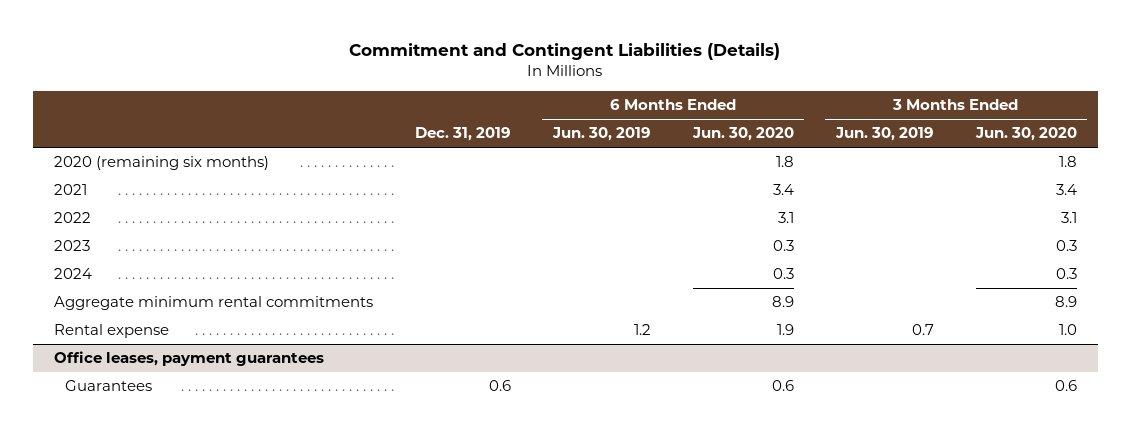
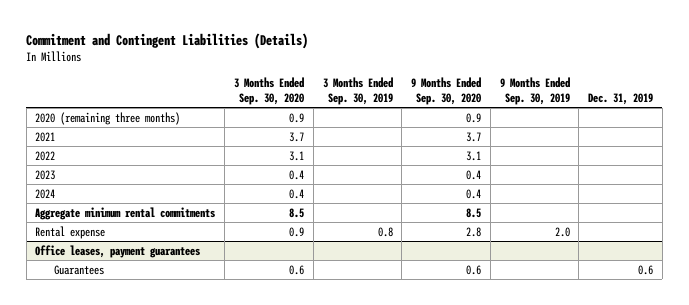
- | Dec. 31, 2019 | 6 Months Ended Jun. 30, 2019 | 6 Months Ended Jun. 30, 2020 | 3 Months Ended Jun. 30, 2019 | 3 Months Ended Jun. 30, 2020
+ | 3 Months Ended Sep. 30, 2020 | 3 Months Ended Sep. 30, 2019 | 9 Months Ended Sep. 30, 2020 | 9 Months Ended Sep. 30, 2019 | Dec. 31, 2019
- 2020 (remaining six months) | | | 1.8 | | 1.8
+ 2020 (remaining three months) | 0.9 | | 0.9 | |

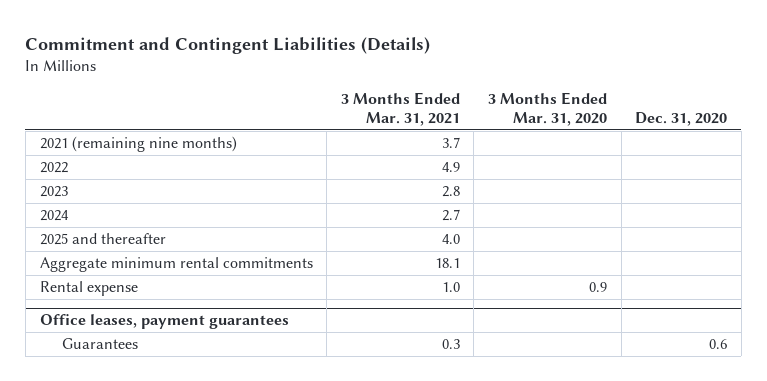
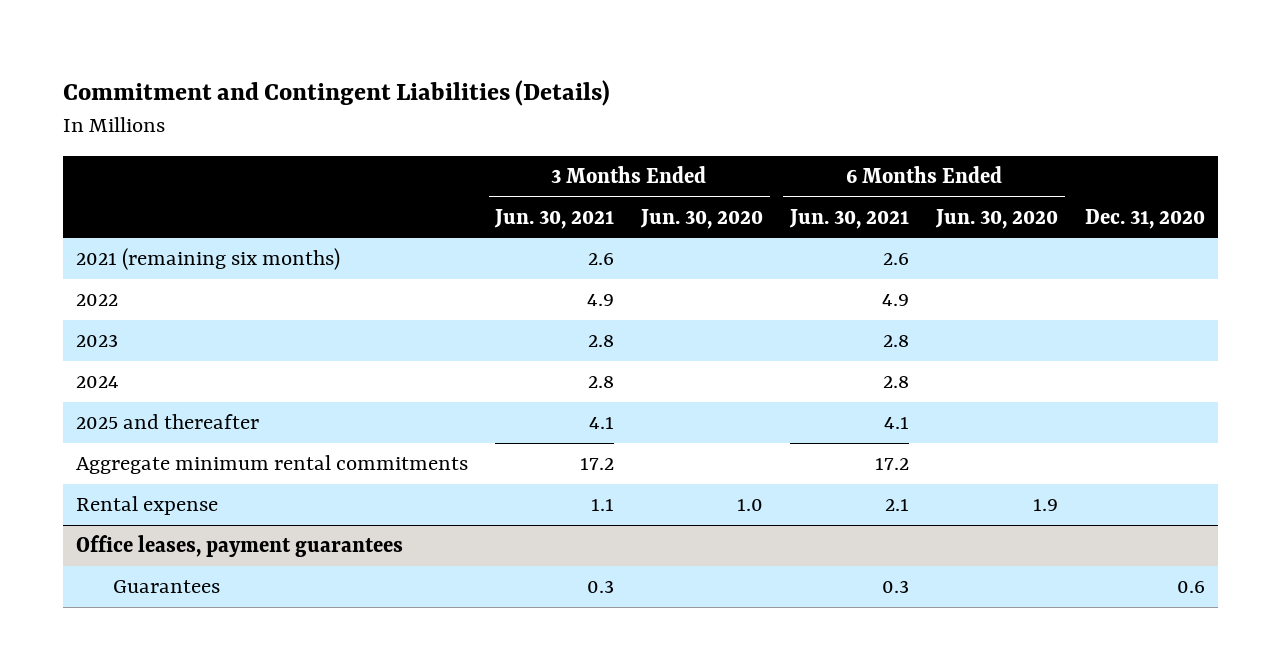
- | 3 Months Ended Mar. 31, 2021 | 3 Months Ended Mar. 31, 2020 | Dec. 31, 2020
+ | 3 Months Ended Jun. 30, 2021 | 3 Months Ended Jun. 30, 2020 | 6 Months Ended Jun. 30, 2021 | 6 Months Ended Jun. 30, 2020 | Dec. 31, 2020
- 2021 (remaining nine months) | 3.7 | |
+ 2021 (remaining six months) | 2.6 | | 2.6 | |

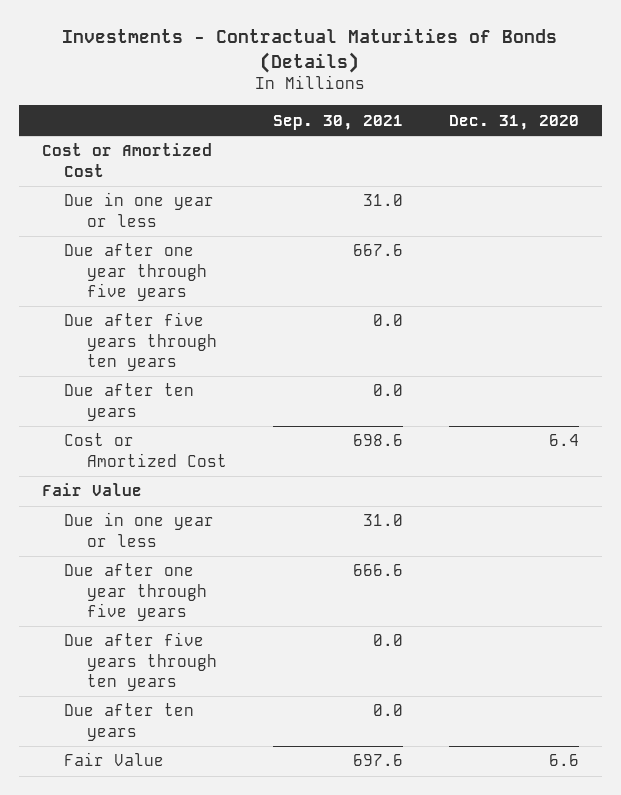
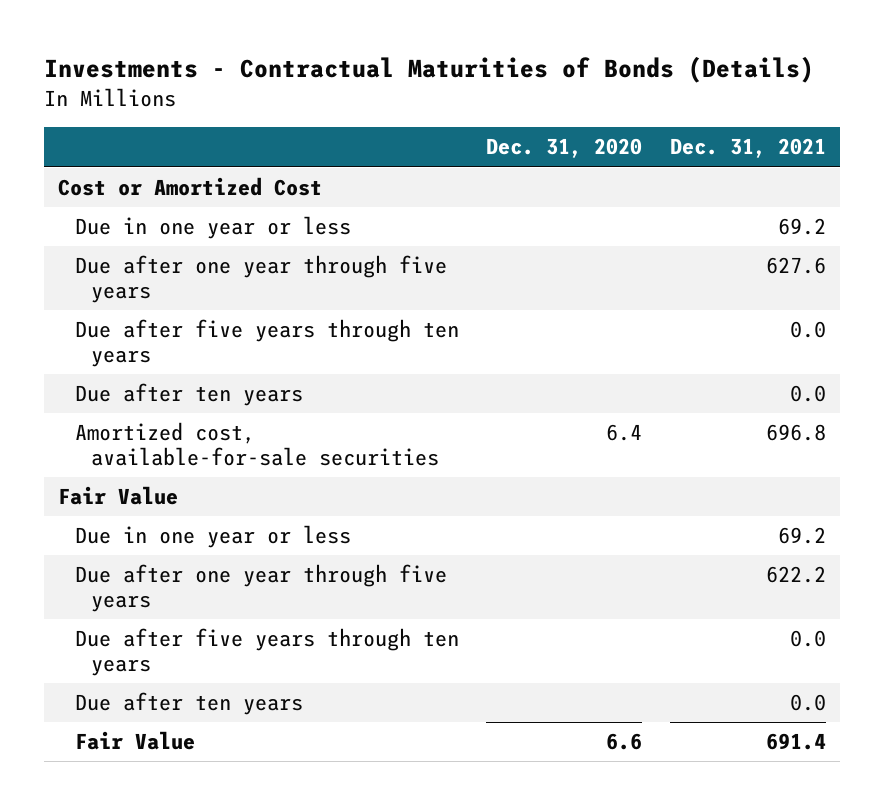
- | Sep. 30, 2021 | Dec. 31, 2020
+ | Dec. 31, 2020 | Dec. 31, 2021
- Cost or Amortized Cost | 698.6 | 6.4
+ Amortized cost, available-for-sale securities | 6.4 | 696.8

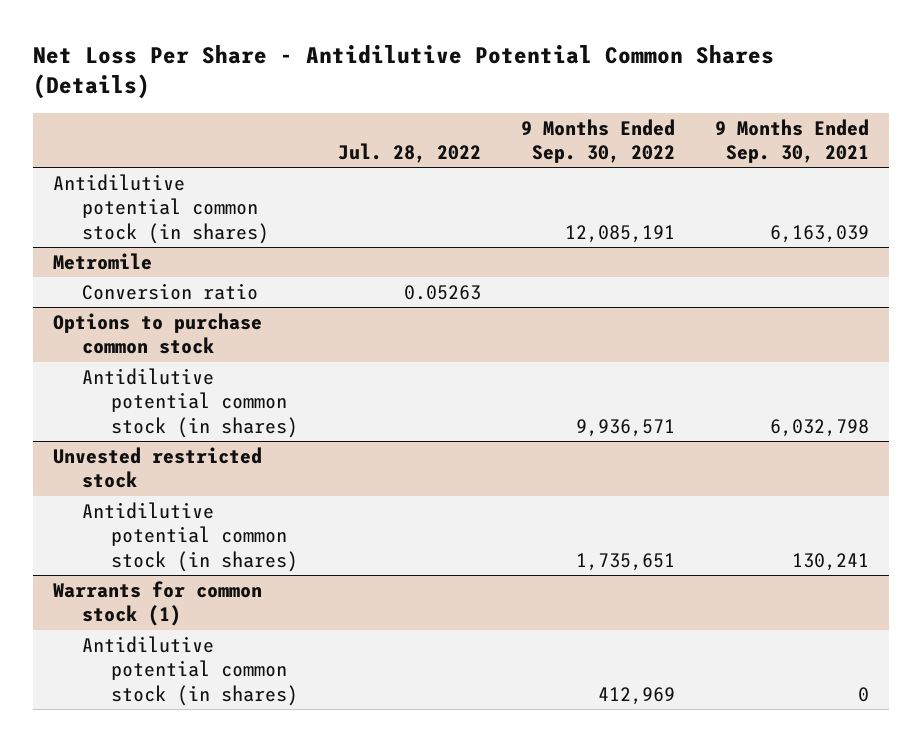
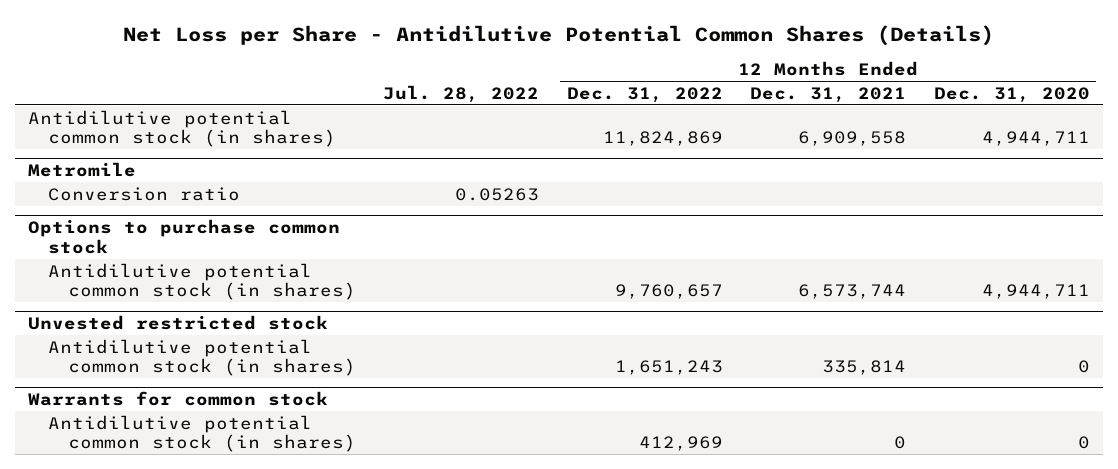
- Net Loss Per Share - Antidilutive Potential Common Shares (Details)
+ Net Loss per Share - Antidilutive Potential Common Shares (Details)
- | Jul. 28, 2022 | 9 Months Ended Sep. 30, 2022 | 9 Months Ended Sep. 30, 2021
+ | Jul. 28, 2022 | 12 Months Ended Dec. 31, 2022 | 12 Months Ended Dec. 31, 2021 | 12 Months Ended Dec. 31, 2020
- Warrants for common stock (1)
+ Warrants for common stock

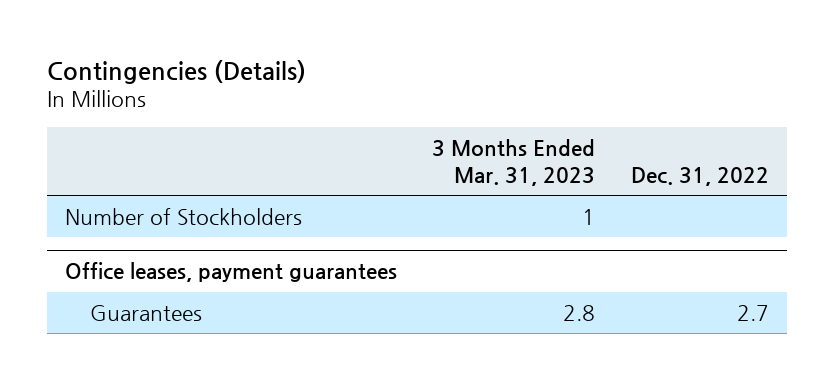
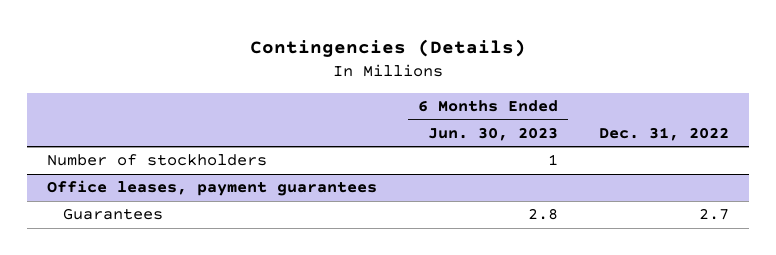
- | 3 Months Ended Mar. 31, 2023 | Dec. 31, 2022
+ | 6 Months Ended Jun. 30, 2023 | Dec. 31, 2022
- Number of Stockholders | 1 |
+ Number of stockholders | 1 |

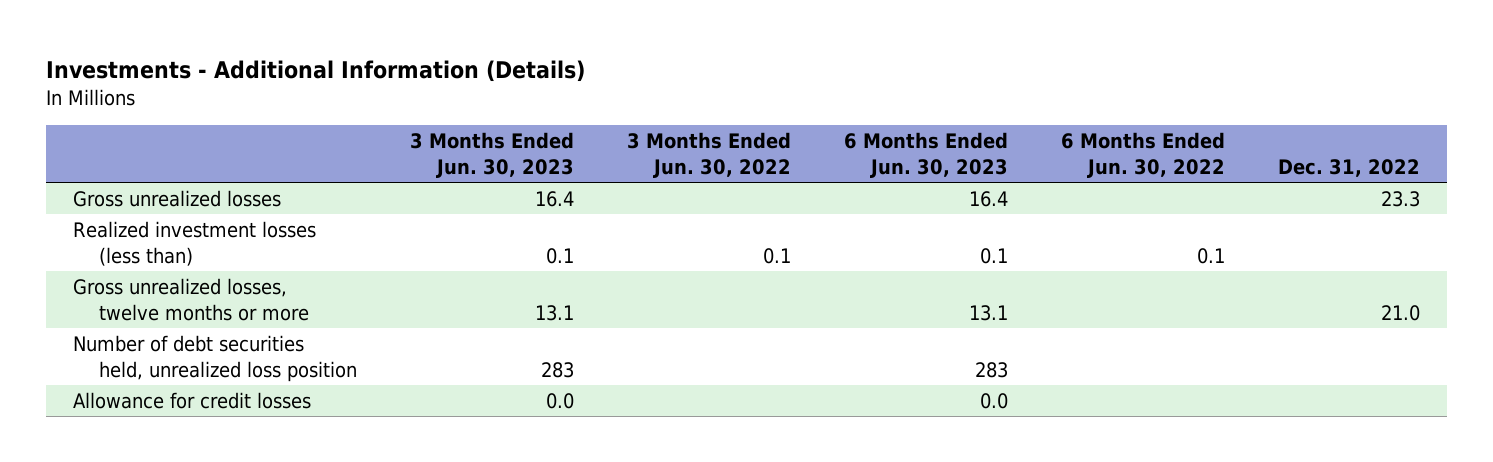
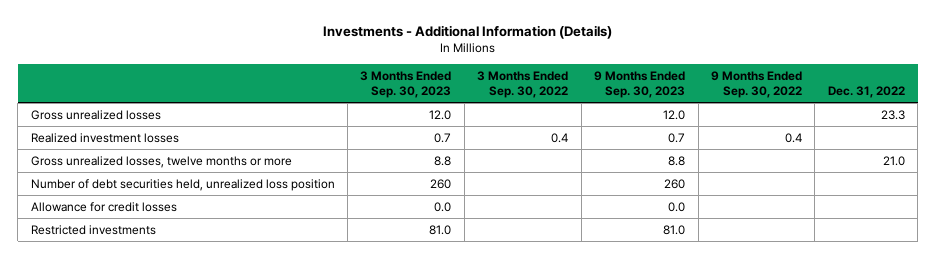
- | 3 Months Ended Jun. 30, 2023 | 3 Months Ended Jun. 30, 2022 | 6 Months Ended Jun. 30, 2023 | 6 Months Ended Jun. 30, 2022 | Dec. 31, 2022
+ | 3 Months Ended Sep. 30, 2023 | 3 Months Ended Sep. 30, 2022 | 9 Months Ended Sep. 30, 2023 | 9 Months Ended Sep. 30, 2022 | Dec. 31, 2022
- Realized investment losses (less than) | 0.1 | 0.1 | 0.1 | 0.1 |
+ Realized investment losses | 0.7 | 0.4 | 0.7 | 0.4 |
+ Restricted investments | 81.0 | | 81.0 | |

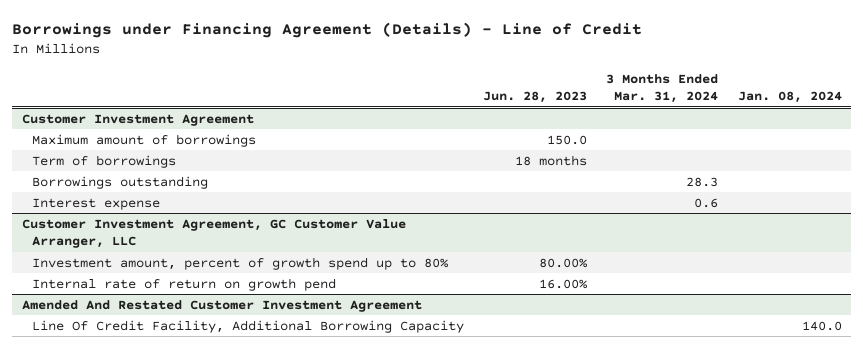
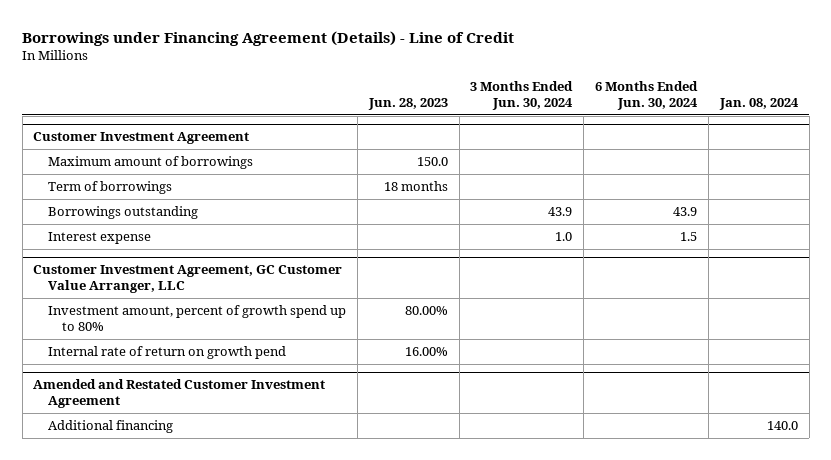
- | Jun. 28, 2023 | 3 Months Ended Mar. 31, 2024 | Jan. 08, 2024
+ | Jun. 28, 2023 | 3 Months Ended Jun. 30, 2024 | 6 Months Ended Jun. 30, 2024 | Jan. 08, 2024
- Amended And Restated Customer Investment Agreement
- Line Of Credit Facility, Additional Borrowing Capacity | | | 140.0
+ Amended and Restated Customer Investment Agreement
+ Additional financing | | | | 140.0

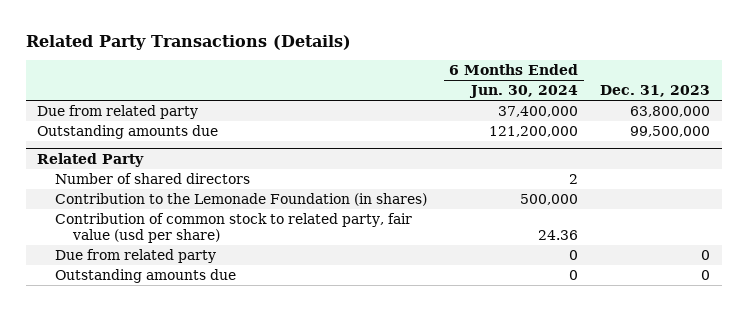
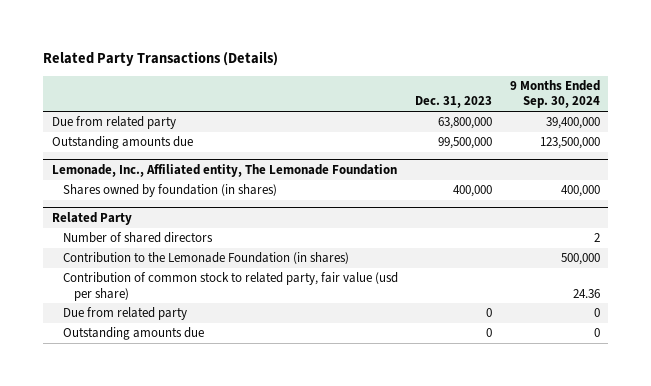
- | 6 Months Ended Jun. 30, 2024 | Dec. 31, 2023
+ | Dec. 31, 2023 | 9 Months Ended Sep. 30, 2024
+ Lemonade, Inc., Affiliated entity, The Lemonade Foundation
+ Shares owned by foundation (in shares) | 400,000 | 400,000

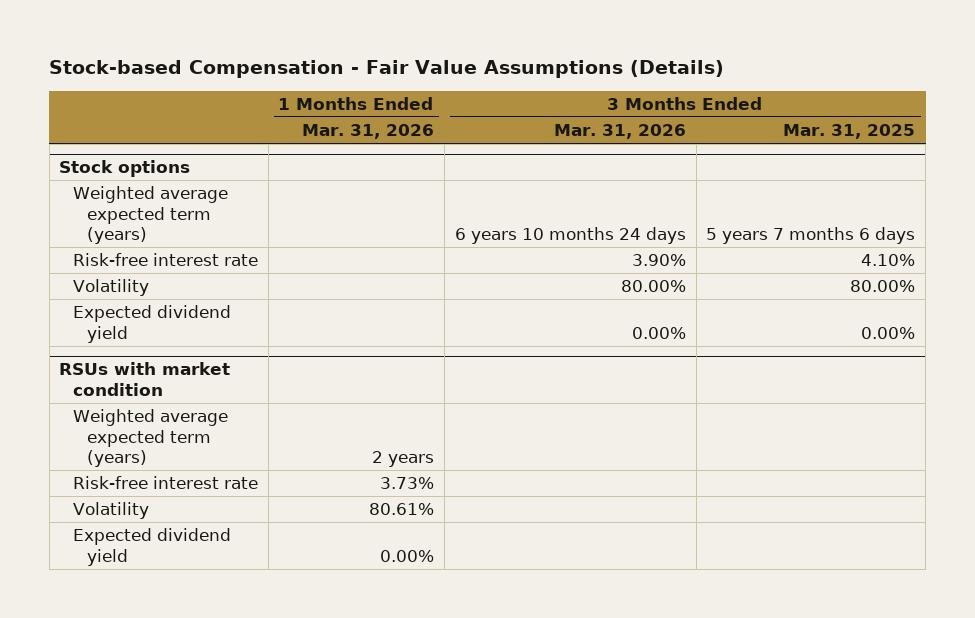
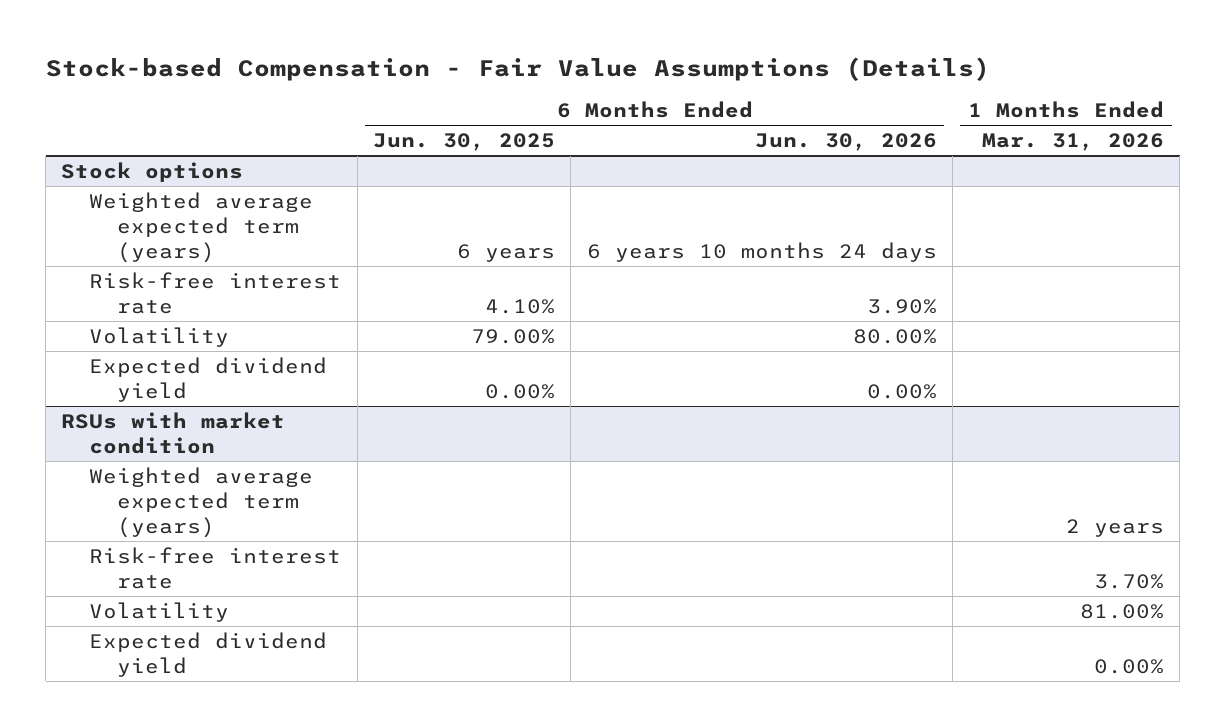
- | 1 Months Ended Mar. 31, 2026 | 3 Months Ended Mar. 31, 2026 | 3 Months Ended Mar. 31, 2025
+ | 6 Months Ended Jun. 30, 2025 | 6 Months Ended Jun. 30, 2026 | 1 Months Ended Mar. 31, 2026
@ RSUs with market condition
- Risk-free interest rate | 3.73% | |
- Volatility | 80.61% | |
+ Risk-free interest rate | | | 3.70%
+ Volatility | | | 81.00%

